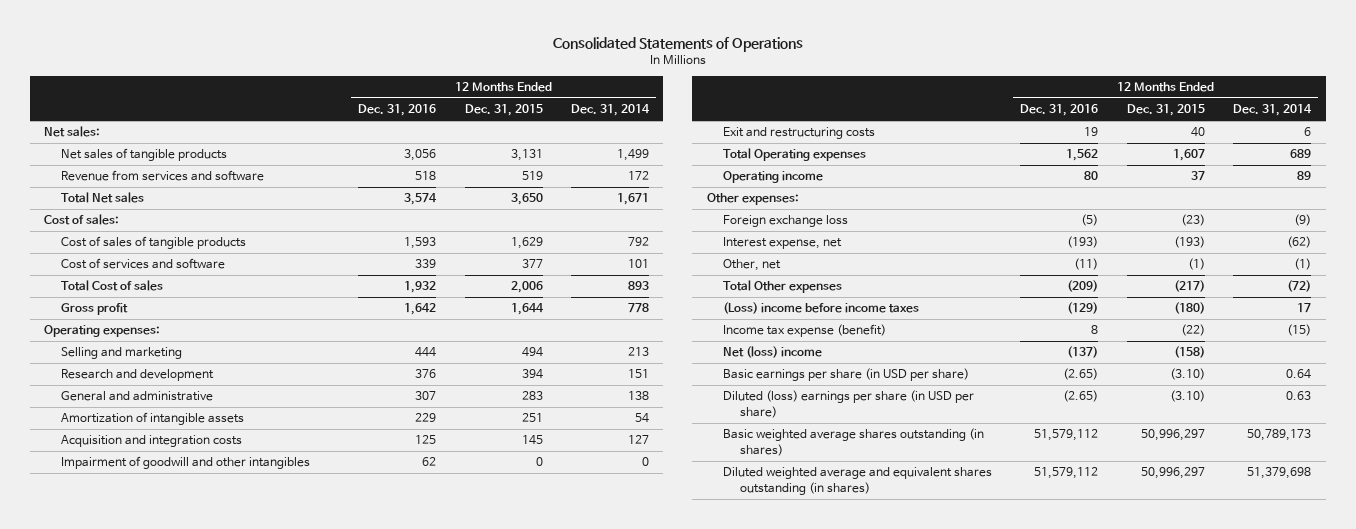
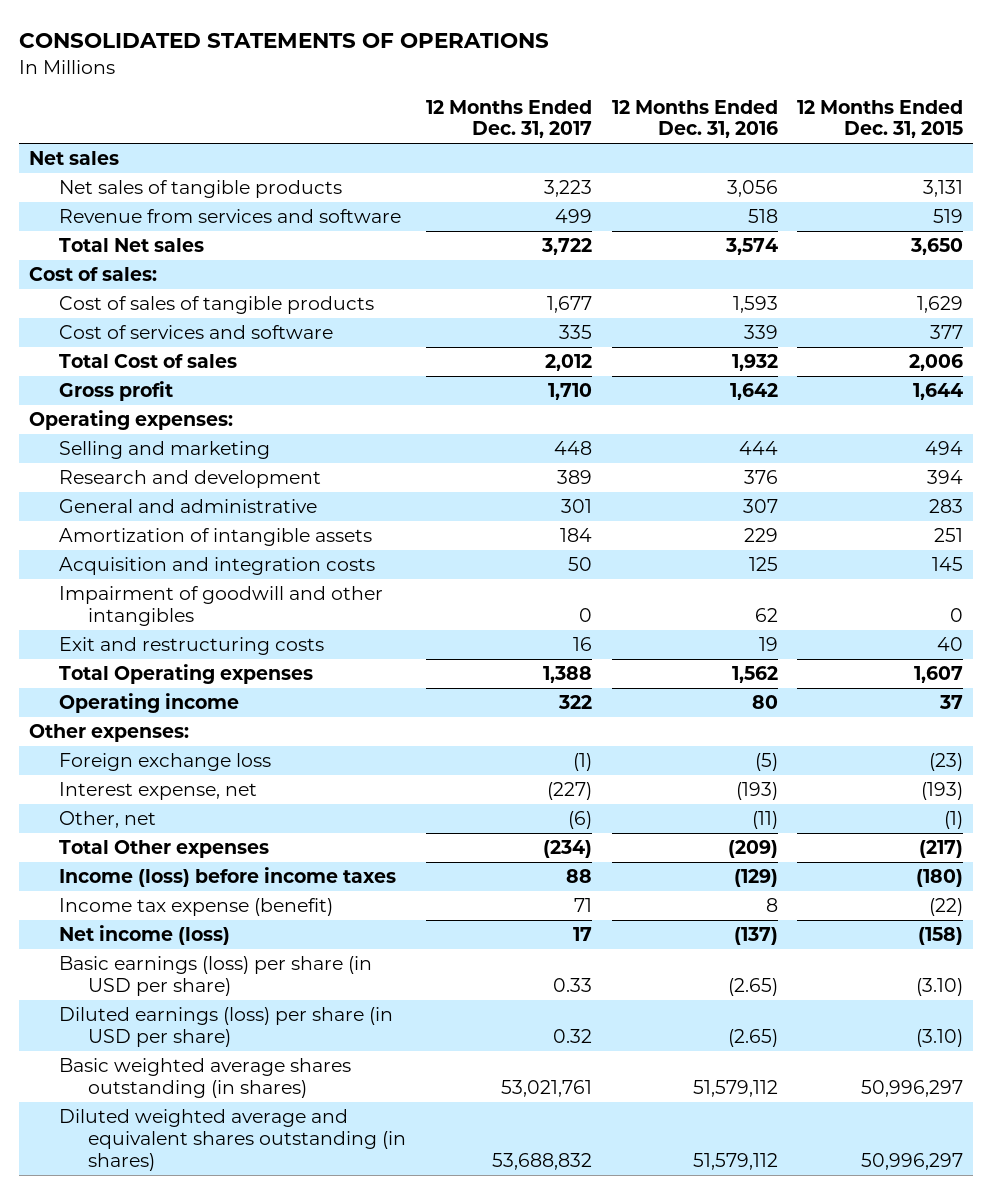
- Consolidated Statements of Operations
+ CONSOLIDATED STATEMENTS OF OPERATIONS
- | 12 Months Ended Dec. 31, 2016 | 12 Months Ended Dec. 31, 2015 | 12 Months Ended Dec. 31, 2014
+ | 12 Months Ended Dec. 31, 2017 | 12 Months Ended Dec. 31, 2016 | 12 Months Ended Dec. 31, 2015
- Net sales:
+ Net sales
- (Loss) income before income taxes | (129) | (180) | 17
+ Income (loss) before income taxes | 88 | (129) | (180)
- Net (loss) income | (137) | (158) |
- Basic earnings per share (in USD per share) | (2.65) | (3.10) | 0.64
- Diluted (loss) earnings per share (in USD per share) | (2.65) | (3.10) | 0.63
+ Net income (loss) | 17 | (137) | (158)
+ Basic earnings (loss) per share (in USD per share) | 0.33 | (2.65) | (3.10)
+ Diluted earnings (loss) per share (in USD per share) | 0.32 | (2.65) | (3.10)

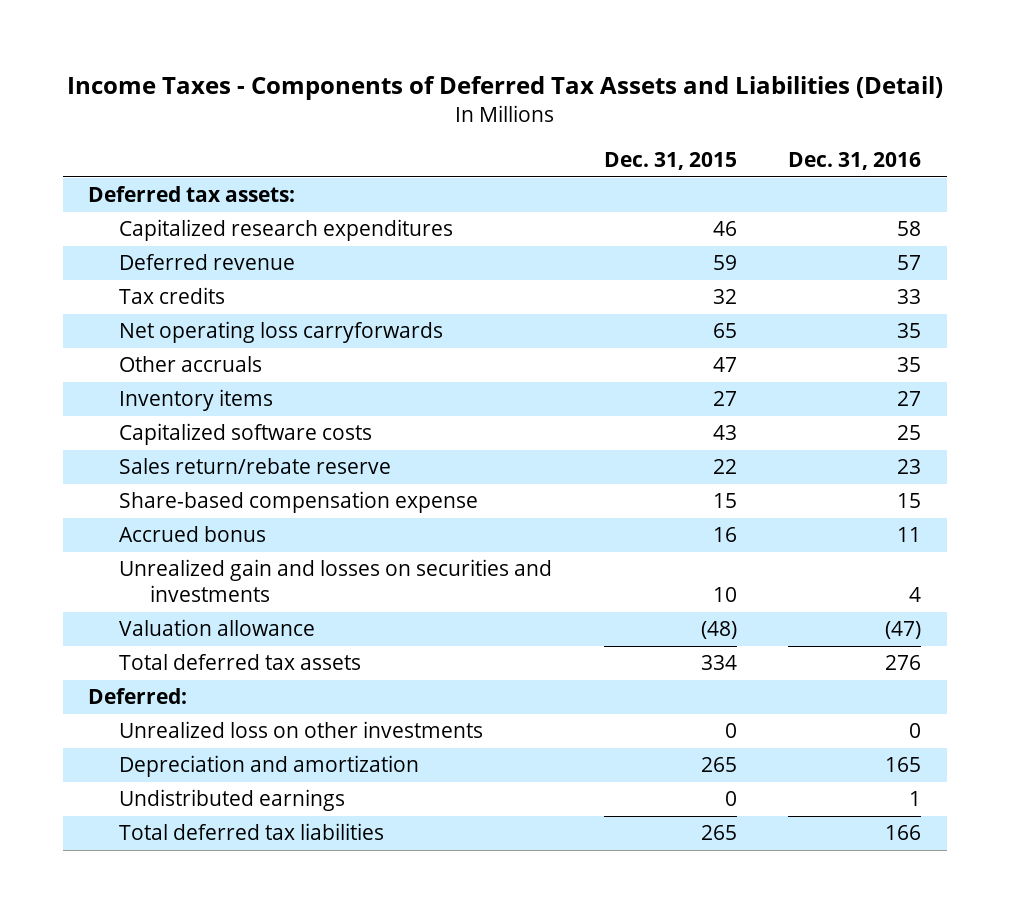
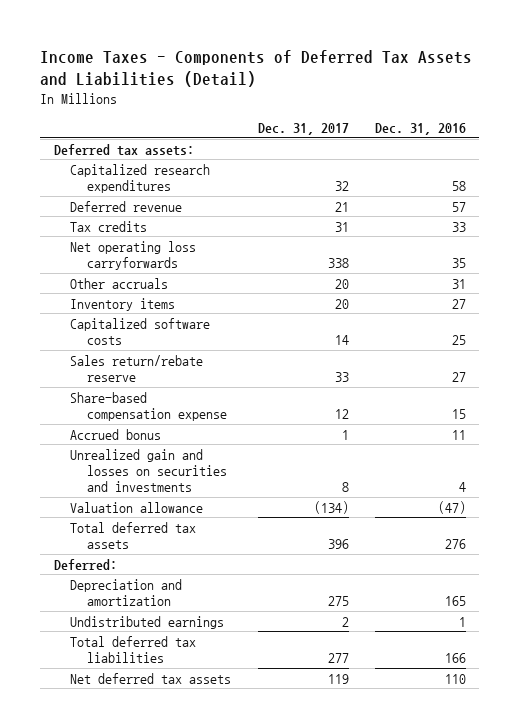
- | Dec. 31, 2015 | Dec. 31, 2016
+ | Dec. 31, 2017 | Dec. 31, 2016
- Other accruals | 47 | 35
+ Other accruals | 20 | 31
- Sales return/rebate reserve | 22 | 23
+ Sales return/rebate reserve | 33 | 27
- Unrealized loss on other investments | 0 | 0
+ Net deferred tax assets | 119 | 110

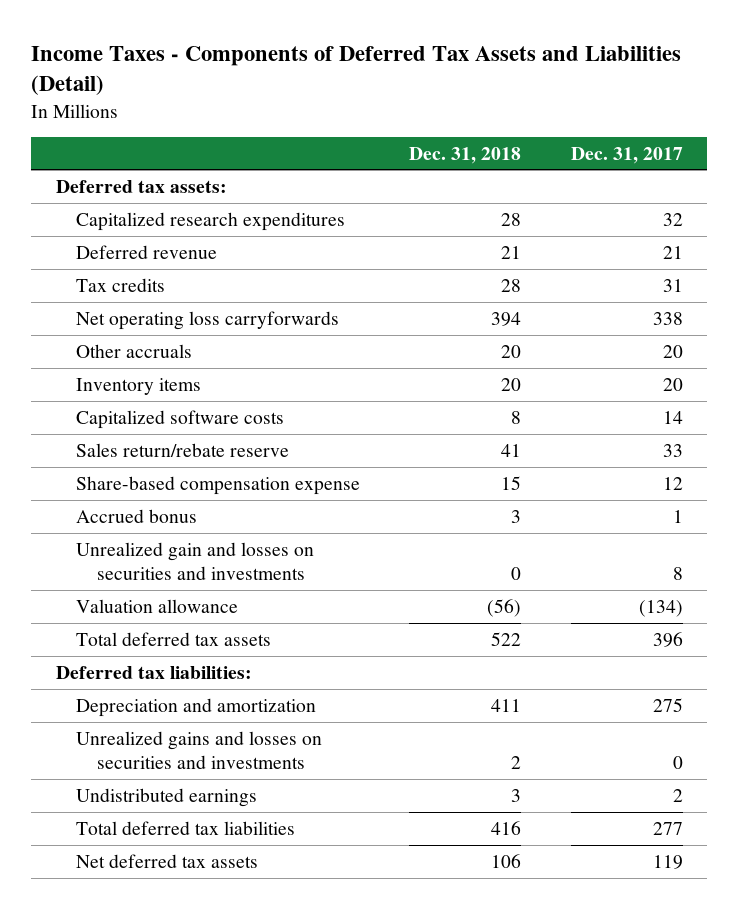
- | Dec. 31, 2017 | Dec. 31, 2016
+ | Dec. 31, 2018 | Dec. 31, 2017
- Deferred:
+ Deferred tax liabilities:
+ Unrealized gains and losses on securities and investments | 2 | 0

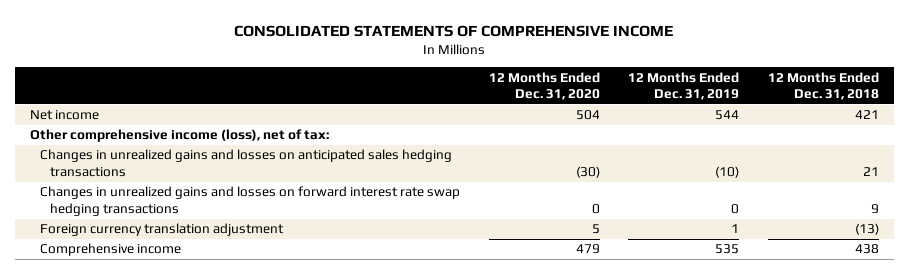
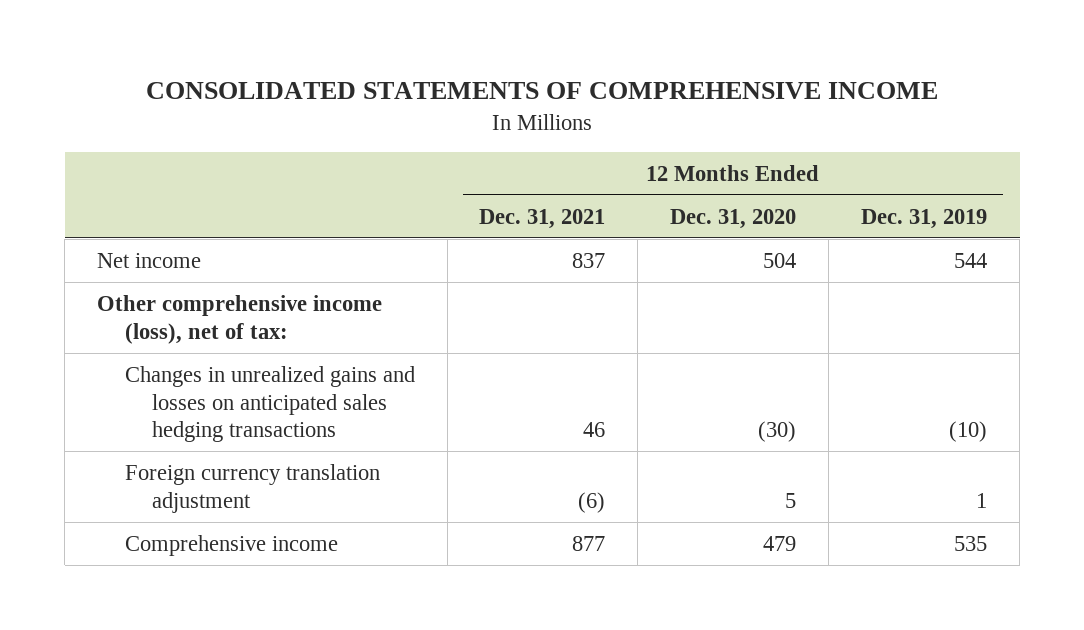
- | 12 Months Ended Dec. 31, 2020 | 12 Months Ended Dec. 31, 2019 | 12 Months Ended Dec. 31, 2018
+ | 12 Months Ended Dec. 31, 2021 | 12 Months Ended Dec. 31, 2020 | 12 Months Ended Dec. 31, 2019
- Changes in unrealized gains and losses on forward interest rate swap hedging transactions | 0 | 0 | 9

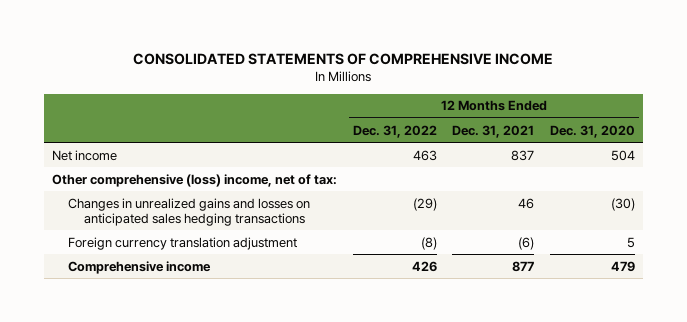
- | 12 Months Ended Dec. 31, 2021 | 12 Months Ended Dec. 31, 2020 | 12 Months Ended Dec. 31, 2019
+ | 12 Months Ended Dec. 31, 2022 | 12 Months Ended Dec. 31, 2021 | 12 Months Ended Dec. 31, 2020
- Other comprehensive income (loss), net of tax:
+ Other comprehensive (loss) income, net of tax:

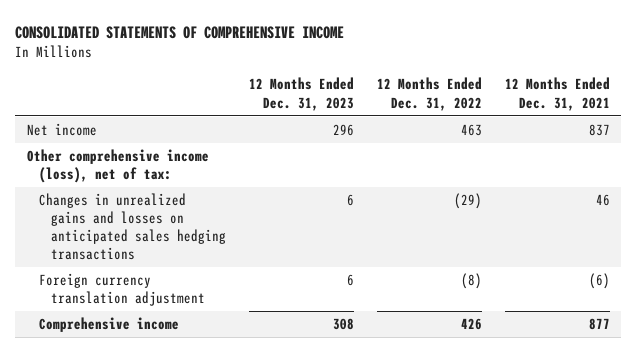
- | 12 Months Ended Dec. 31, 2022 | 12 Months Ended Dec. 31, 2021 | 12 Months Ended Dec. 31, 2020
+ | 12 Months Ended Dec. 31, 2023 | 12 Months Ended Dec. 31, 2022 | 12 Months Ended Dec. 31, 2021
- Other comprehensive (loss) income, net of tax:
+ Other comprehensive income (loss), net of tax:

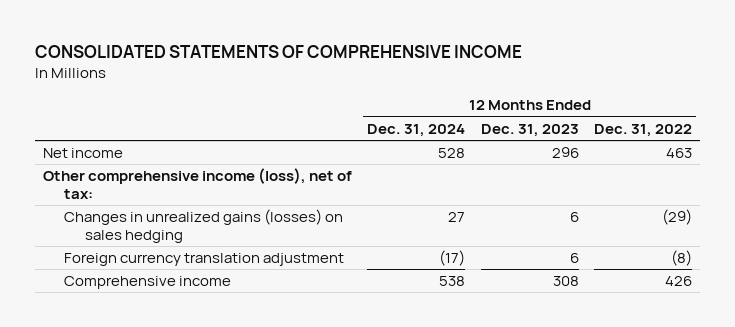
- | 12 Months Ended Dec. 31, 2023 | 12 Months Ended Dec. 31, 2022 | 12 Months Ended Dec. 31, 2021
+ | 12 Months Ended Dec. 31, 2024 | 12 Months Ended Dec. 31, 2023 | 12 Months Ended Dec. 31, 2022
- Changes in unrealized gains and losses on anticipated sales hedging transactions | 6 | (29) | 46
+ Changes in unrealized gains (losses) on sales hedging | 27 | 6 | (29)

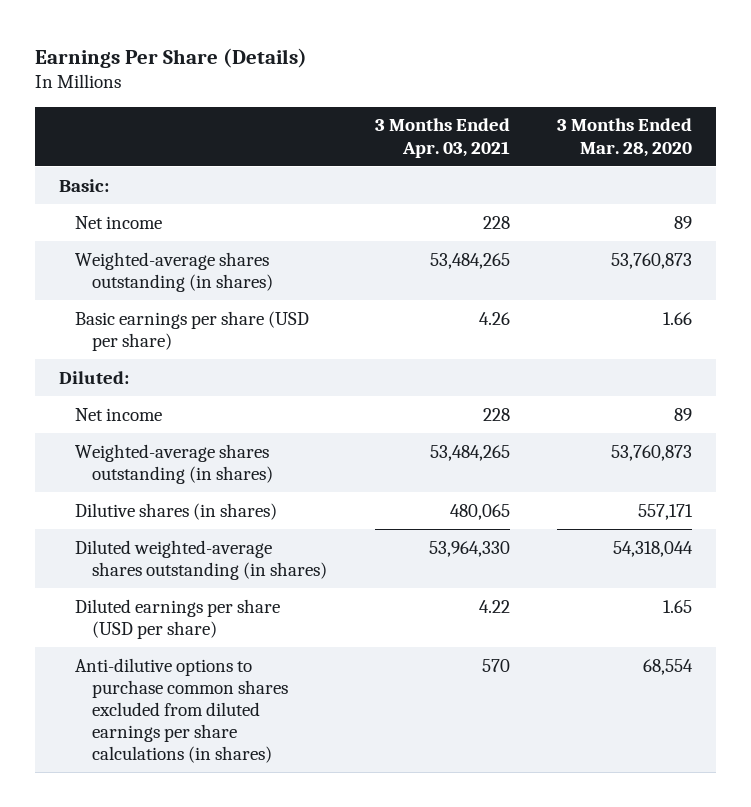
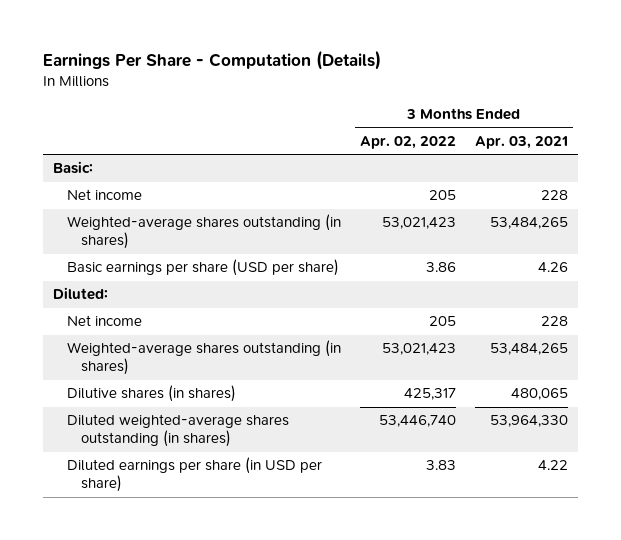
- Earnings Per Share (Details)
+ Earnings Per Share - Computation (Details)
- | 3 Months Ended Apr. 03, 2021 | 3 Months Ended Mar. 28, 2020
+ | 3 Months Ended Apr. 02, 2022 | 3 Months Ended Apr. 03, 2021
- Diluted earnings per share (USD per share) | 4.22 | 1.65
- Anti-dilutive options to purchase common shares excluded from diluted earnings per share calculations (in shares) | 570 | 68,554
+ Diluted earnings per share (in USD per share) | 3.83 | 4.22

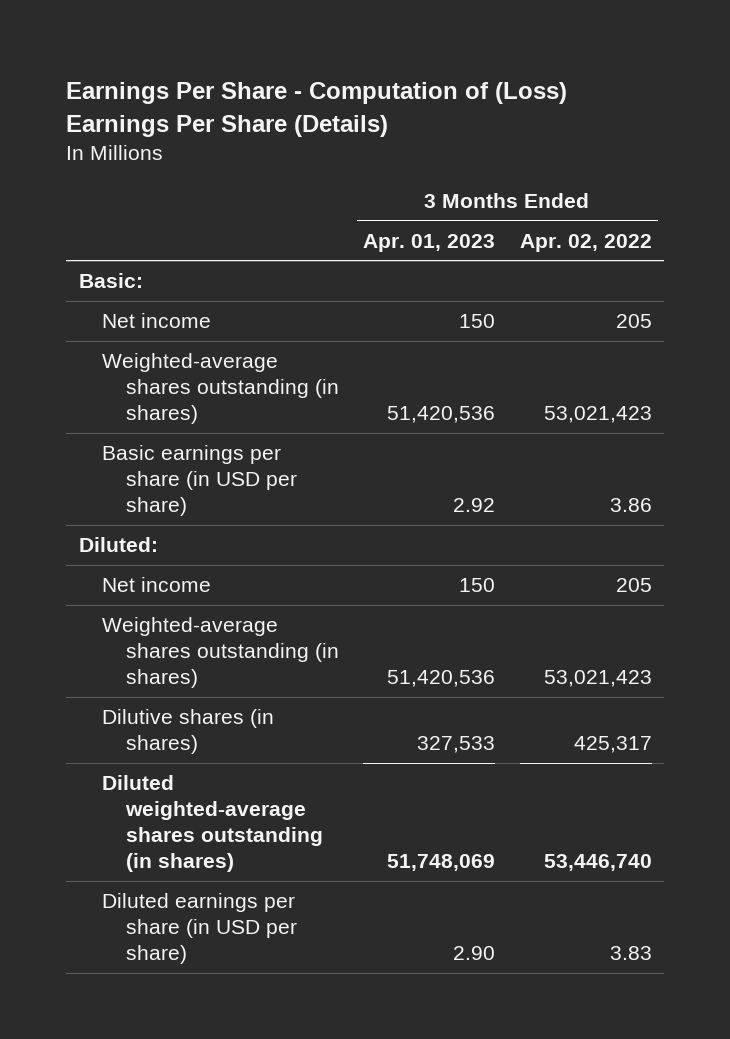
- Earnings Per Share - Computation (Details)
+ Earnings Per Share - Computation of (Loss) Earnings Per Share (Details)
- | 3 Months Ended Apr. 02, 2022 | 3 Months Ended Apr. 03, 2021
+ | 3 Months Ended Apr. 01, 2023 | 3 Months Ended Apr. 02, 2022
- Basic earnings per share (USD per share) | 3.86 | 4.26
+ Basic earnings per share (in USD per share) | 2.92 | 3.86

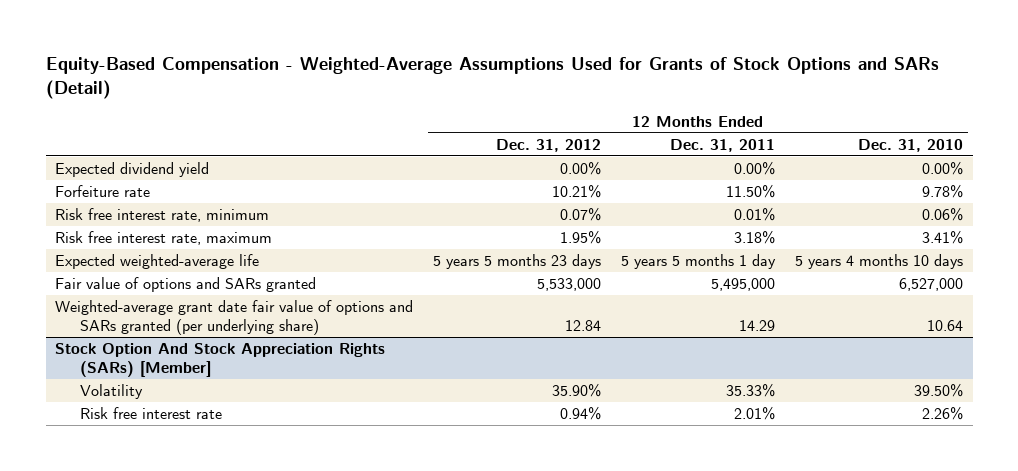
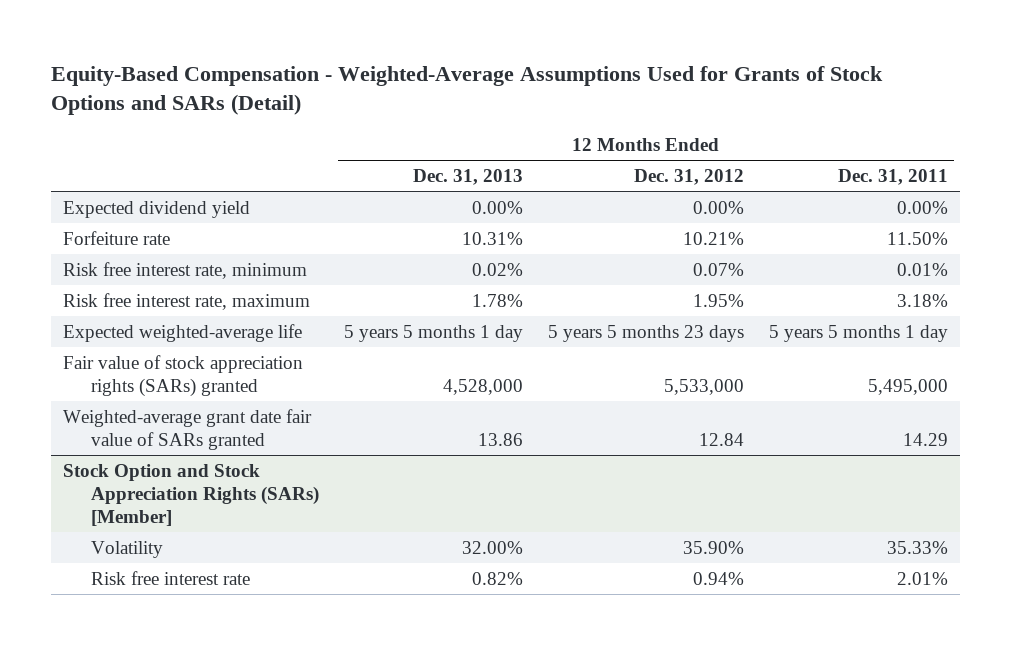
- | 12 Months Ended Dec. 31, 2012 | 12 Months Ended Dec. 31, 2011 | 12 Months Ended Dec. 31, 2010
+ | 12 Months Ended Dec. 31, 2013 | 12 Months Ended Dec. 31, 2012 | 12 Months Ended Dec. 31, 2011
- Fair value of options and SARs granted | 5,533,000 | 5,495,000 | 6,527,000
- Weighted-average grant date fair value of options and SARs granted (per underlying share) | 12.84 | 14.29 | 10.64
- Stock Option And Stock Appreciation Rights (SARs) [Member]
+ Fair value of stock appreciation rights (SARs) granted | 4,528,000 | 5,533,000 | 5,495,000
+ Weighted-average grant date fair value of SARs granted | 13.86 | 12.84 | 14.29
+ Stock Option and Stock Appreciation Rights (SARs) [Member]

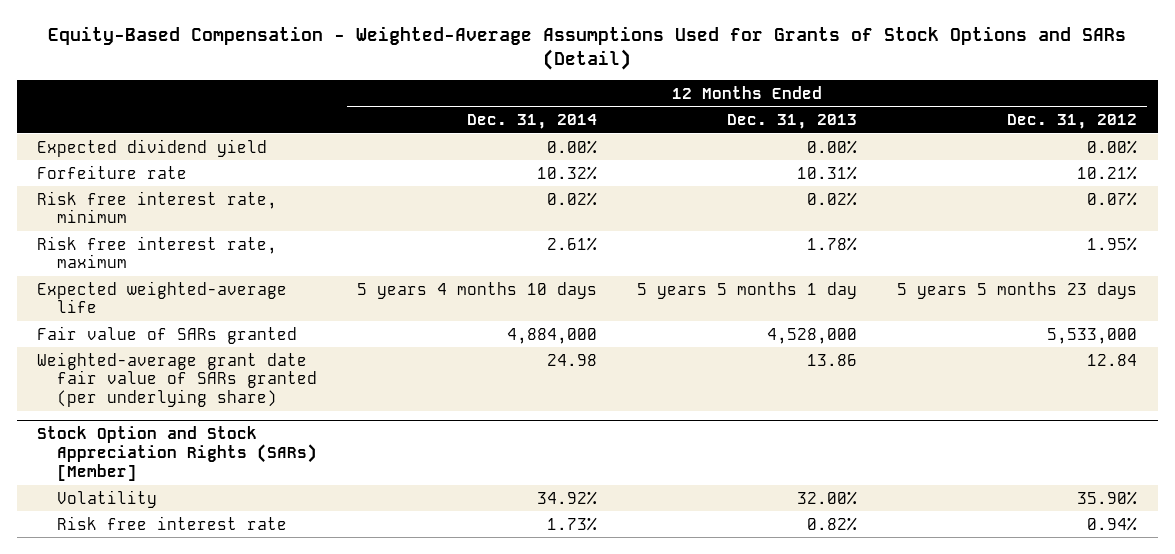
- | 12 Months Ended Dec. 31, 2013 | 12 Months Ended Dec. 31, 2012 | 12 Months Ended Dec. 31, 2011
+ | 12 Months Ended Dec. 31, 2014 | 12 Months Ended Dec. 31, 2013 | 12 Months Ended Dec. 31, 2012
- Fair value of stock appreciation rights (SARs) granted | 4,528,000 | 5,533,000 | 5,495,000
- Weighted-average grant date fair value of SARs granted | 13.86 | 12.84 | 14.29
+ Fair value of SARs granted | 4,884,000 | 4,528,000 | 5,533,000
+ Weighted-average grant date fair value of SARs granted (per underlying share) | 24.98 | 13.86 | 12.84

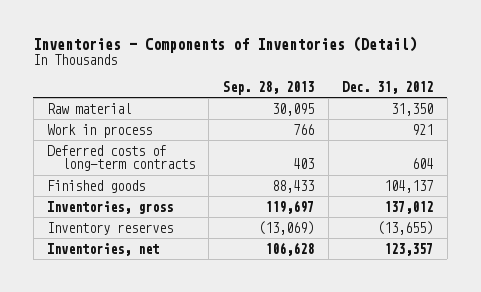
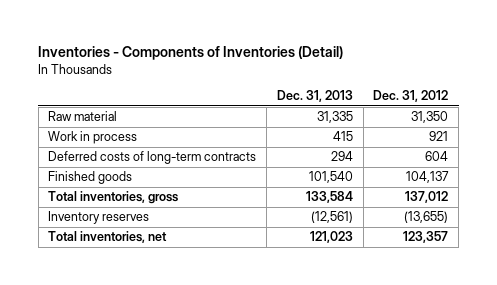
- | Sep. 28, 2013 | Dec. 31, 2012
+ | Dec. 31, 2013 | Dec. 31, 2012
- Inventories, gross | 119,697 | 137,012
+ Total inventories, gross | 133,584 | 137,012
- Inventories, net | 106,628 | 123,357
+ Total inventories, net | 121,023 | 123,357

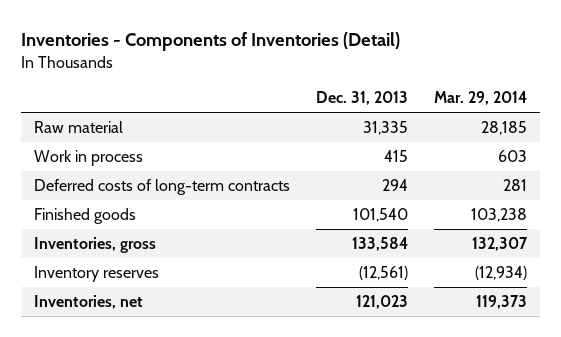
- | Dec. 31, 2013 | Dec. 31, 2012
+ | Dec. 31, 2013 | Mar. 29, 2014
- Total inventories, gross | 133,584 | 137,012
+ Inventories, gross | 133,584 | 132,307
- Total inventories, net | 121,023 | 123,357
+ Inventories, net | 121,023 | 119,373

